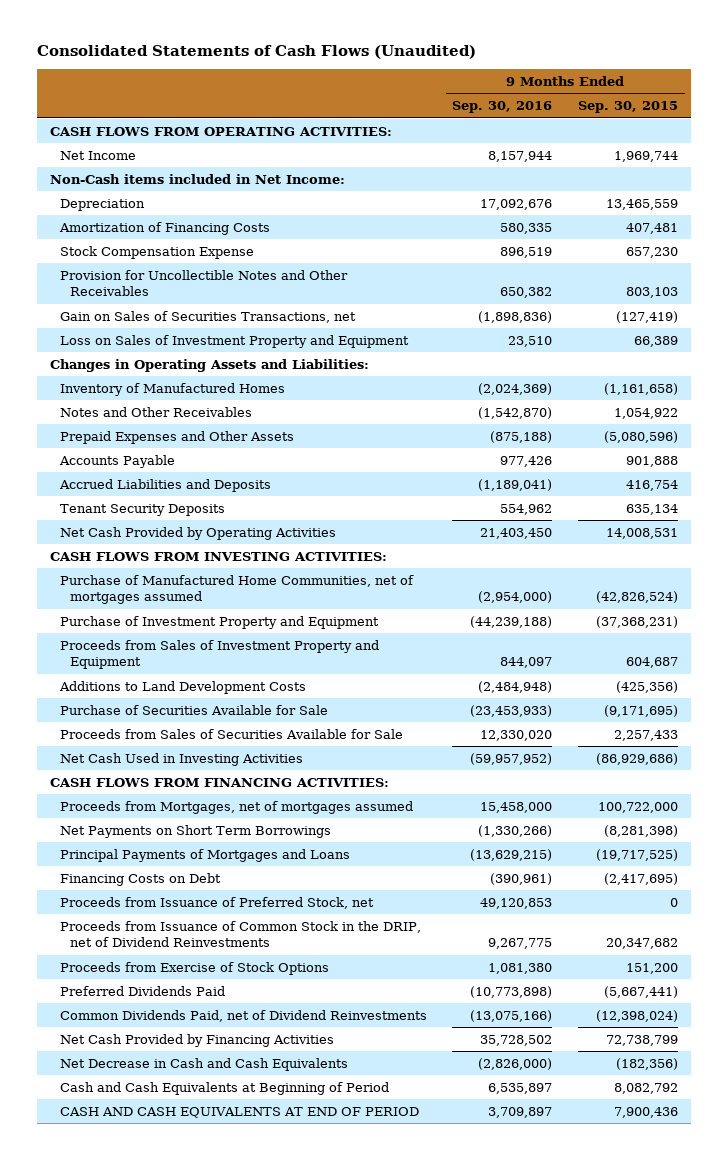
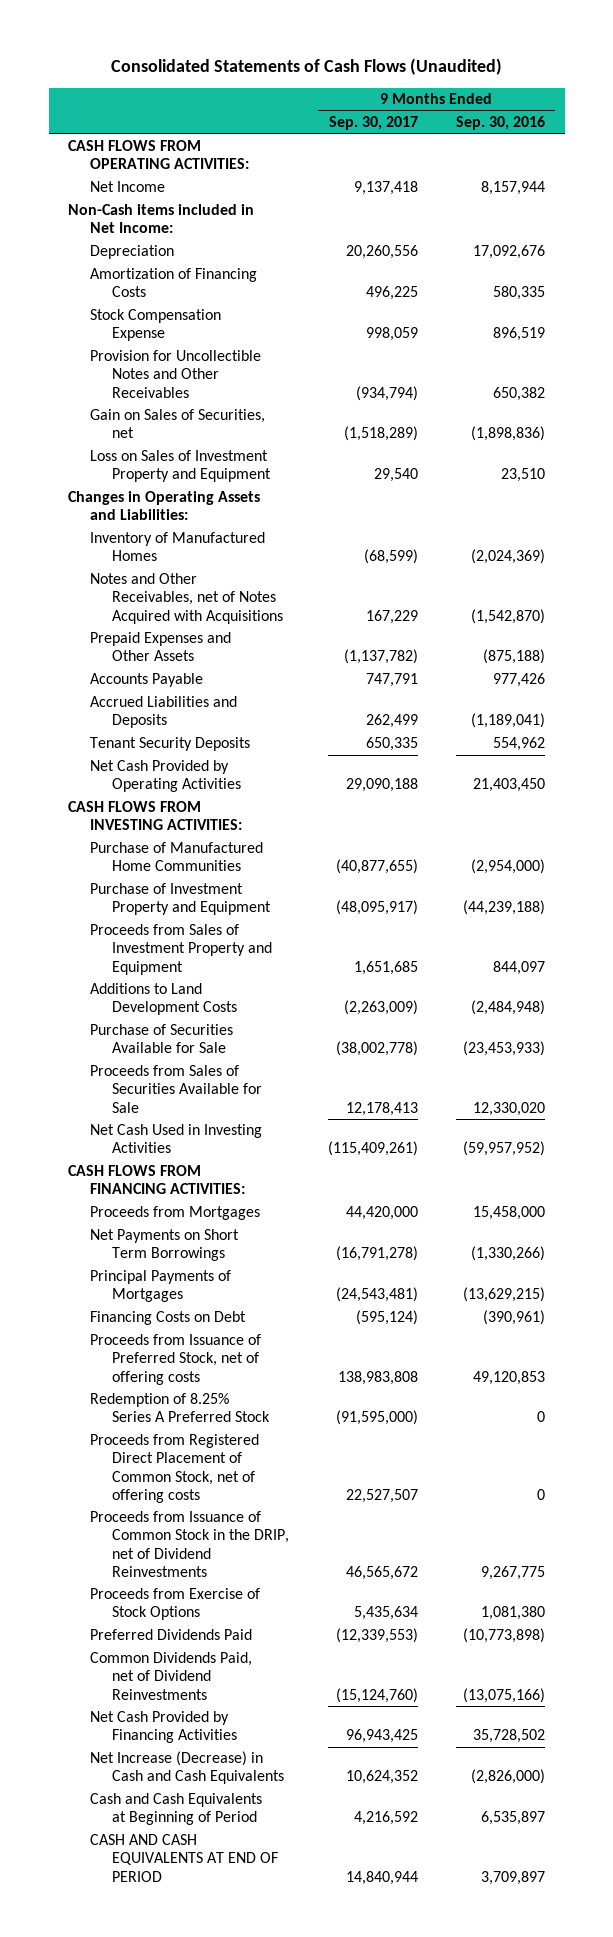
- | 9 Months Ended Sep. 30, 2016 | 9 Months Ended Sep. 30, 2015
+ | 9 Months Ended Sep. 30, 2017 | 9 Months Ended Sep. 30, 2016
- Gain on Sales of Securities Transactions, net | (1,898,836) | (127,419)
+ Gain on Sales of Securities, net | (1,518,289) | (1,898,836)
- Notes and Other Receivables | (1,542,870) | 1,054,922
+ Notes and Other Receivables, net of Notes Acquired with Acquisitions | 167,229 | (1,542,870)
- Purchase of Manufactured Home Communities, net of mortgages assumed | (2,954,000) | (42,826,524)
+ Purchase of Manufactured Home Communities | (40,877,655) | (2,954,000)
- Proceeds from Mortgages, net of mortgages assumed | 15,458,000 | 100,722,000
+ Proceeds from Mortgages | 44,420,000 | 15,458,000
- Principal Payments of Mortgages and Loans | (13,629,215) | (19,717,525)
+ Principal Payments of Mortgages | (24,543,481) | (13,629,215)
- Proceeds from Issuance of Preferred Stock, net | 49,120,853 | 0
+ Proceeds from Issuance of Preferred Stock, net of offering costs | 138,983,808 | 49,120,853
+ Redemption of 8.25% Series A Preferred Stock | (91,595,000) | 0
+ Proceeds from Registered Direct Placement of Common Stock, net of offering costs | 22,527,507 | 0
- Net Decrease in Cash and Cash Equivalents | (2,826,000) | (182,356)
+ Net Increase (Decrease) in Cash and Cash Equivalents | 10,624,352 | (2,826,000)

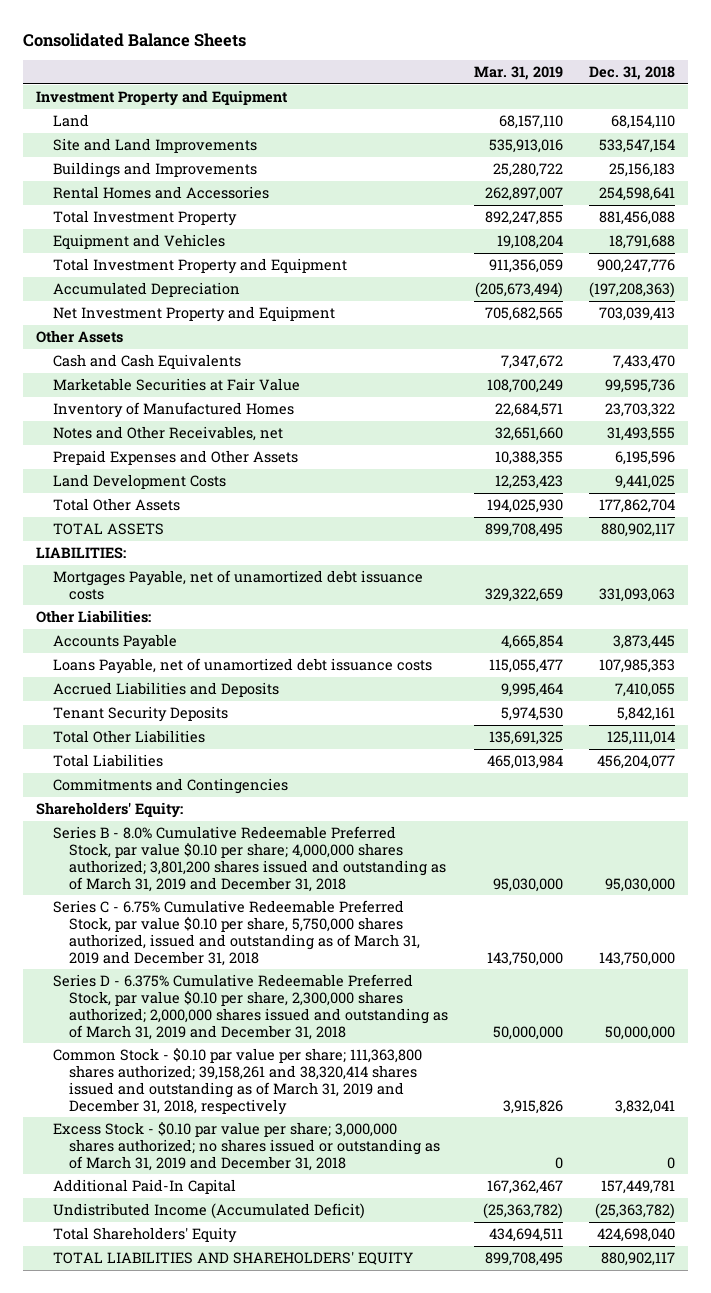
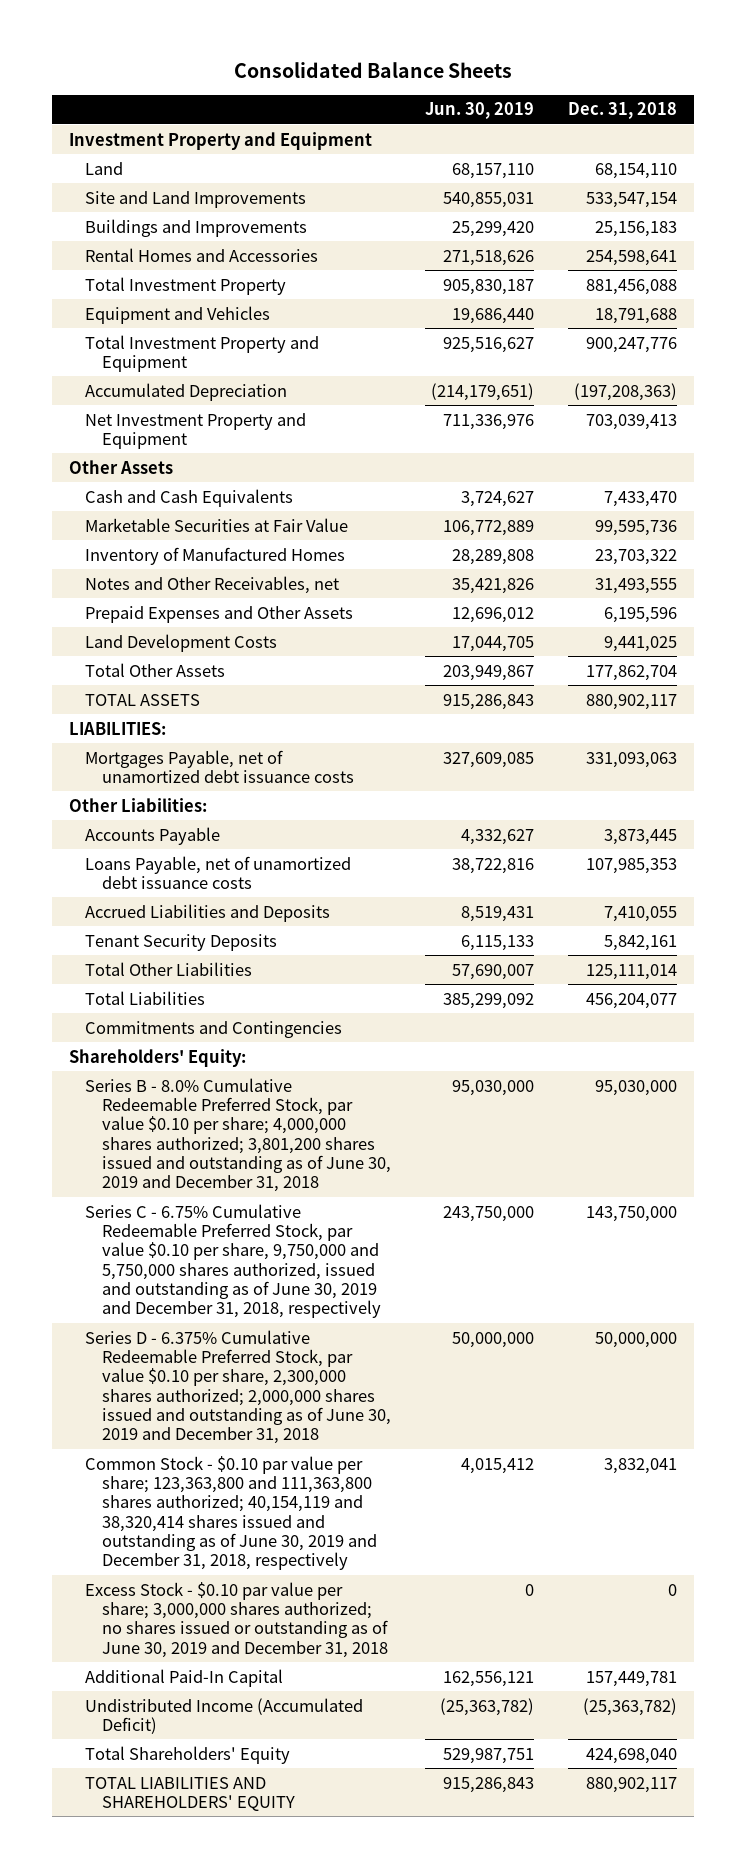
- | Mar. 31, 2019 | Dec. 31, 2018
+ | Jun. 30, 2019 | Dec. 31, 2018
- Series B - 8.0% Cumulative Redeemable Preferred Stock, par value $0.10 per share; 4,000,000 shares authorized; 3,801,200 shares issued and outstanding as of March 31, 2019 and December 31, 2018 | 95,030,000 | 95,030,000
- Series C - 6.75% Cumulative Redeemable Preferred Stock, par value $0.10 per share, 5,750,000 shares authorized, issued and outstanding as of March 31, 2019 and December 31, 2018 | 143,750,000 | 143,750,000
- Series D - 6.375% Cumulative Redeemable Preferred Stock, par value $0.10 per share, 2,300,000 shares authorized; 2,000,000 shares issued and outstanding as of March 31, 2019 and December 31, 2018 | 50,000,000 | 50,000,000
- Common Stock - $0.10 par value per share; 111,363,800 shares authorized; 39,158,261 and 38,320,414 shares issued and outstanding as of March 31, 2019 and December 31, 2018, respectively | 3,915,826 | 3,832,041
- Excess Stock - $0.10 par value per share; 3,000,000 shares authorized; no shares issued or outstanding as of March 31, 2019 and December 31, 2018 | 0 | 0
+ Series B - 8.0% Cumulative Redeemable Preferred Stock, par value $0.10 per share; 4,000,000 shares authorized; 3,801,200 shares issued and outstanding as of June 30, 2019 and December 31, 2018 | 95,030,000 | 95,030,000
+ Series C - 6.75% Cumulative Redeemable Preferred Stock, par value $0.10 per share, 9,750,000 and 5,750,000 shares authorized, issued and outstanding as of June 30, 2019 and December 31, 2018, respectively | 243,750,000 | 143,750,000
+ Series D - 6.375% Cumulative Redeemable Preferred Stock, par value $0.10 per share, 2,300,000 shares authorized; 2,000,000 shares issued and outstanding as of June 30, 2019 and December 31, 2018 | 50,000,000 | 50,000,000
+ Common Stock - $0.10 par value per share; 123,363,800 and 111,363,800 shares authorized; 40,154,119 and 38,320,414 shares issued and outstanding as of June 30, 2019 and December 31, 2018, respectively | 4,015,412 | 3,832,041
+ Excess Stock - $0.10 par value per share; 3,000,000 shares authorized; no shares issued or outstanding as of June 30, 2019 and December 31, 2018 | 0 | 0

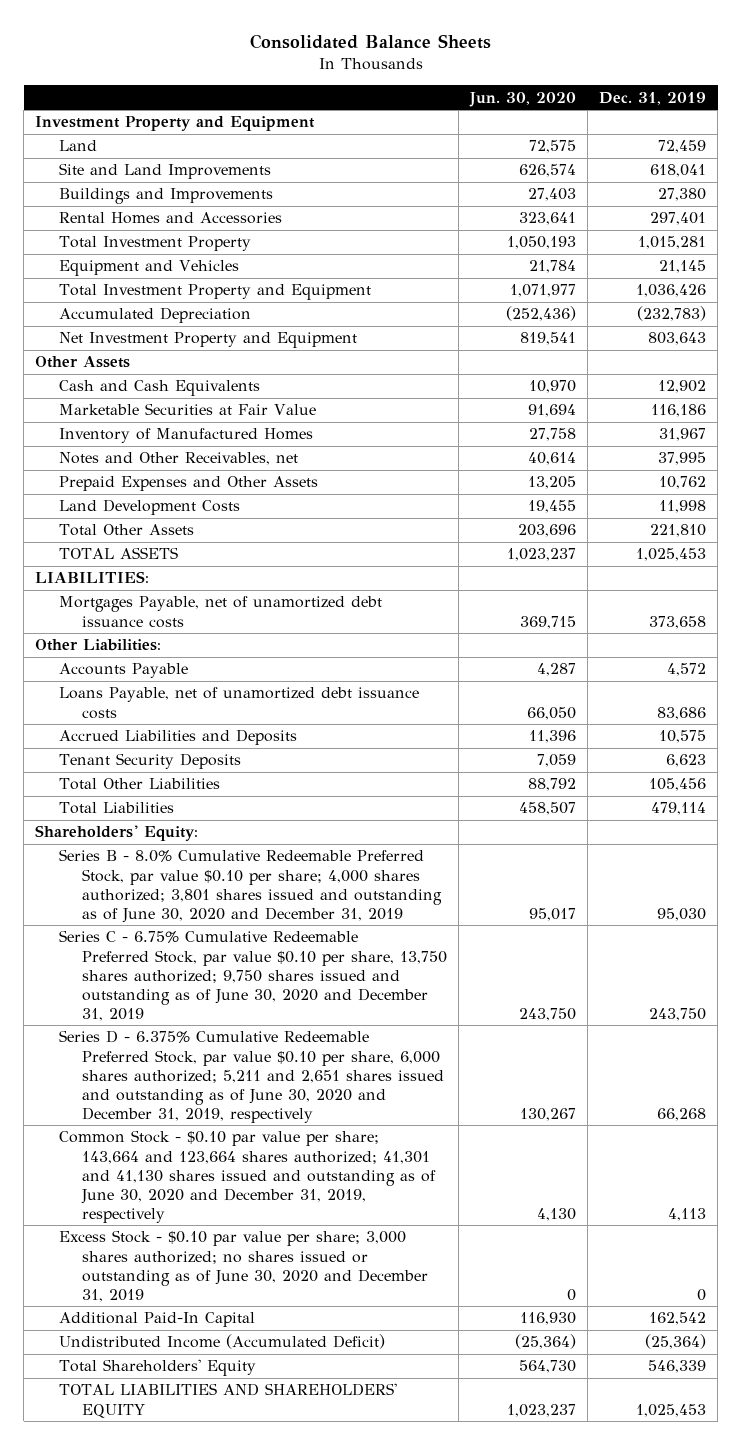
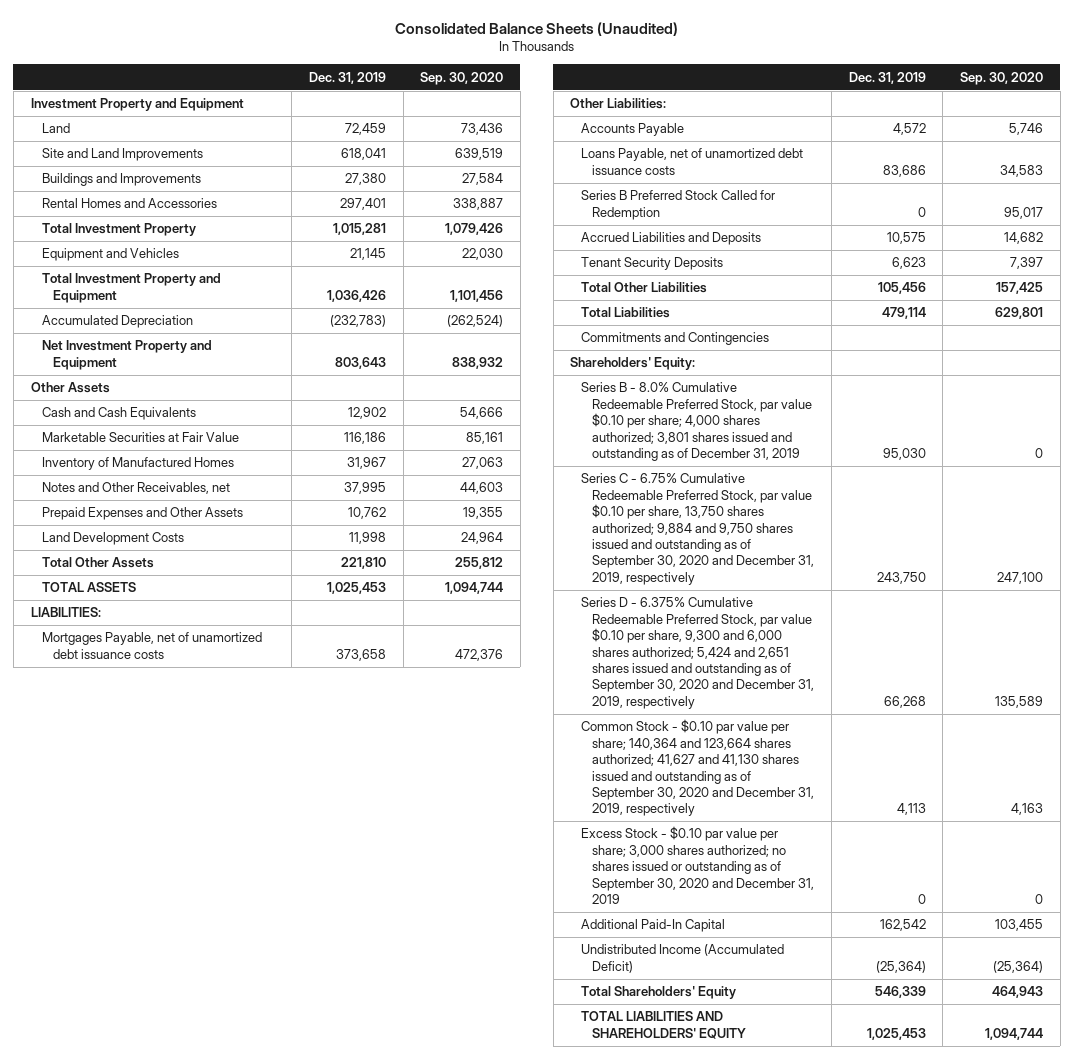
- Consolidated Balance Sheets
+ Consolidated Balance Sheets (Unaudited)
- | Jun. 30, 2020 | Dec. 31, 2019
+ | Dec. 31, 2019 | Sep. 30, 2020
+ Series B Preferred Stock Called for Redemption | 0 | 95,017
+ Commitments and Contingencies
- Series B - 8.0% Cumulative Redeemable Preferred Stock, par value $0.10 per share; 4,000 shares authorized; 3,801 shares issued and outstanding as of June 30, 2020 and December 31, 2019 | 95,017 | 95,030
- Series C - 6.75% Cumulative Redeemable Preferred Stock, par value $0.10 per share, 13,750 shares authorized; 9,750 shares issued and outstanding as of June 30, 2020 and December 31, 2019 | 243,750 | 243,750
- Series D - 6.375% Cumulative Redeemable Preferred Stock, par value $0.10 per share, 6,000 shares authorized; 5,211 and 2,651 shares issued and outstanding as of June 30, 2020 and December 31, 2019, respectively | 130,267 | 66,268
- Common Stock - $0.10 par value per share; 143,664 and 123,664 shares authorized; 41,301 and 41,130 shares issued and outstanding as of June 30, 2020 and December 31, 2019, respectively | 4,130 | 4,113
- Excess Stock - $0.10 par value per share; 3,000 shares authorized; no shares issued or outstanding as of June 30, 2020 and December 31, 2019 | 0 | 0
+ Series B - 8.0% Cumulative Redeemable Preferred Stock, par value $0.10 per share; 4,000 shares authorized; 3,801 shares issued and outstanding as of December 31, 2019 | 95,030 | 0
+ Series C - 6.75% Cumulative Redeemable Preferred Stock, par value $0.10 per share, 13,750 shares authorized; 9,884 and 9,750 shares issued and outstanding as of September 30, 2020 and December 31, 2019, respectively | 243,750 | 247,100
+ Series D - 6.375% Cumulative Redeemable Preferred Stock, par value $0.10 per share, 9,300 and 6,000 shares authorized; 5,424 and 2,651 shares issued and outstanding as of September 30, 2020 and December 31, 2019, respectively | 66,268 | 135,589
+ Common Stock - $0.10 par value per share; 140,364 and 123,664 shares authorized; 41,627 and 41,130 shares issued and outstanding as of September 30, 2020 and December 31, 2019, respectively | 4,113 | 4,163
+ Excess Stock - $0.10 par value per share; 3,000 shares authorized; no shares issued or outstanding as of September 30, 2020 and December 31, 2019 | 0 | 0

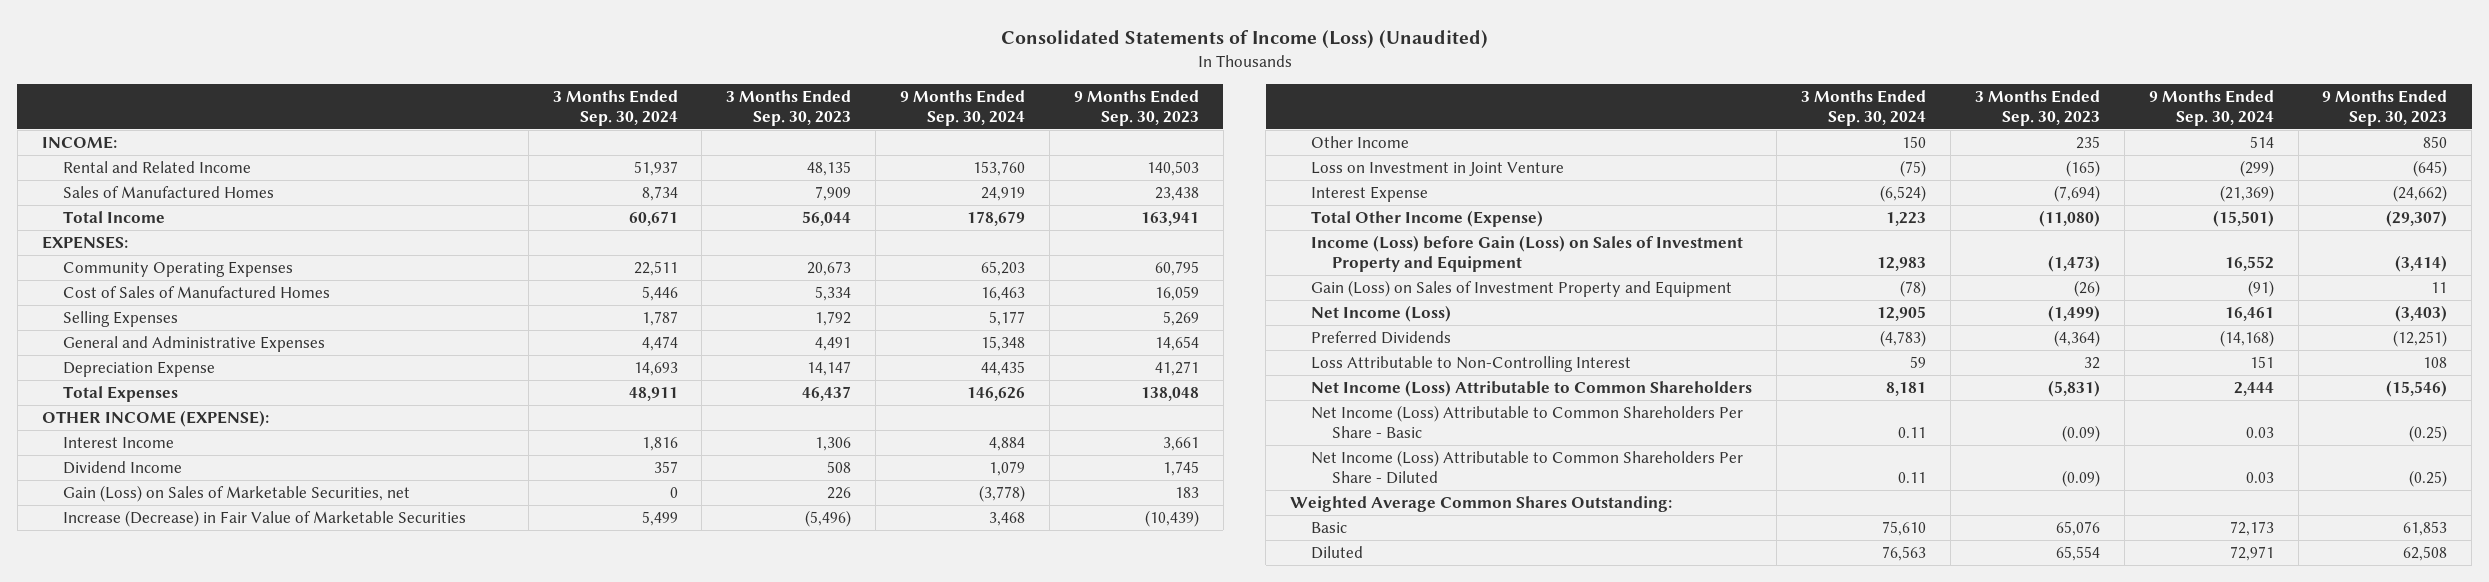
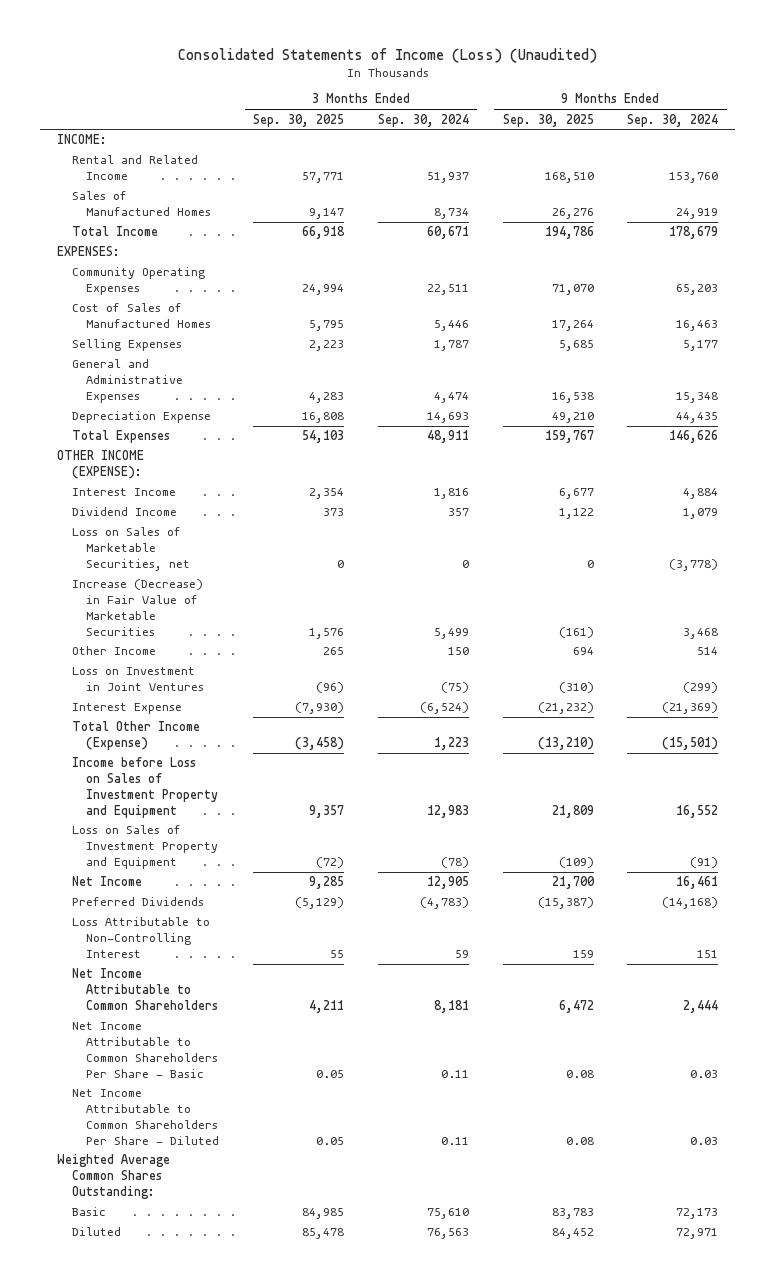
- | 3 Months Ended Sep. 30, 2024 | 3 Months Ended Sep. 30, 2023 | 9 Months Ended Sep. 30, 2024 | 9 Months Ended Sep. 30, 2023
+ | 3 Months Ended Sep. 30, 2025 | 3 Months Ended Sep. 30, 2024 | 9 Months Ended Sep. 30, 2025 | 9 Months Ended Sep. 30, 2024
- Gain (Loss) on Sales of Marketable Securities, net | 0 | 226 | (3,778) | 183
+ Loss on Sales of Marketable Securities, net | 0 | 0 | 0 | (3,778)
- Loss on Investment in Joint Venture | (75) | (165) | (299) | (645)
+ Loss on Investment in Joint Ventures | (96) | (75) | (310) | (299)
- Income (Loss) before Gain (Loss) on Sales of Investment Property and Equipment | 12,983 | (1,473) | 16,552 | (3,414)
- Gain (Loss) on Sales of Investment Property and Equipment | (78) | (26) | (91) | 11
- Net Income (Loss) | 12,905 | (1,499) | 16,461 | (3,403)
+ Income before Loss on Sales of Investment Property and Equipment | 9,357 | 12,983 | 21,809 | 16,552
+ Loss on Sales of Investment Property and Equipment | (72) | (78) | (109) | (91)
+ Net Income | 9,285 | 12,905 | 21,700 | 16,461
- Net Income (Loss) Attributable to Common Shareholders | 8,181 | (5,831) | 2,444 | (15,546)
- Net Income (Loss) Attributable to Common Shareholders Per Share - Basic | 0.11 | (0.09) | 0.03 | (0.25)
- Net Income (Loss) Attributable to Common Shareholders Per Share - Diluted | 0.11 | (0.09) | 0.03 | (0.25)
+ Net Income Attributable to Common Shareholders | 4,211 | 8,181 | 6,472 | 2,444
+ Net Income Attributable to Common Shareholders Per Share - Basic | 0.05 | 0.11 | 0.08 | 0.03
+ Net Income Attributable to Common Shareholders Per Share - Diluted | 0.05 | 0.11 | 0.08 | 0.03

